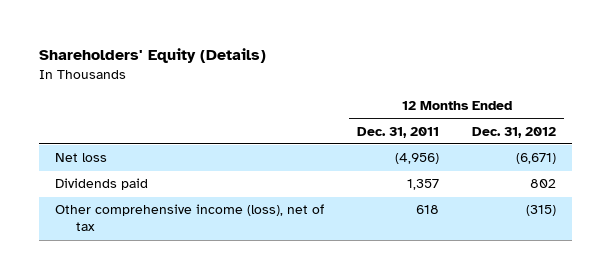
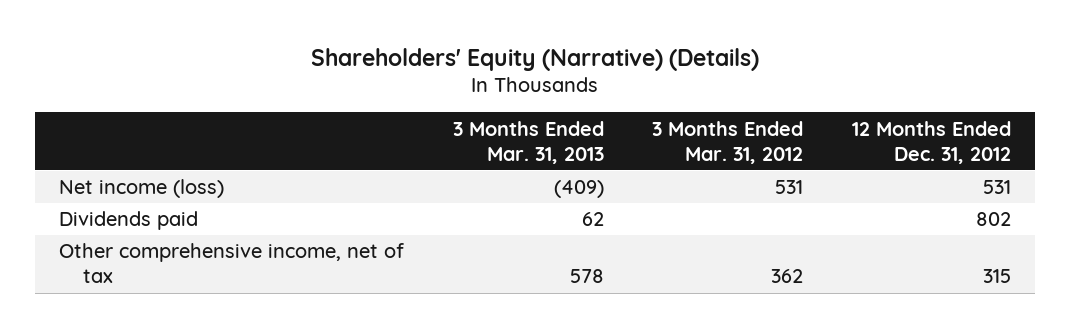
- Shareholders' Equity (Details)
+ Shareholders' Equity (Narrative) (Details)
- | 12 Months Ended Dec. 31, 2011 | 12 Months Ended Dec. 31, 2012
+ | 3 Months Ended Mar. 31, 2013 | 3 Months Ended Mar. 31, 2012 | 12 Months Ended Dec. 31, 2012
- Net loss | (4,956) | (6,671)
+ Net income (loss) | (409) | 531 | 531
- Other comprehensive income (loss), net of tax | 618 | (315)
+ Other comprehensive income, net of tax | 578 | 362 | 315

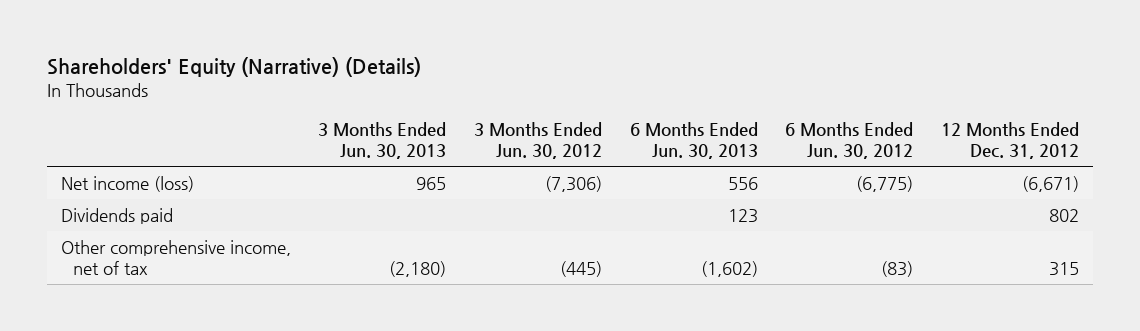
- | 3 Months Ended Mar. 31, 2013 | 3 Months Ended Mar. 31, 2012 | 12 Months Ended Dec. 31, 2012
+ | 3 Months Ended Jun. 30, 2013 | 3 Months Ended Jun. 30, 2012 | 6 Months Ended Jun. 30, 2013 | 6 Months Ended Jun. 30, 2012 | 12 Months Ended Dec. 31, 2012
- Net income (loss) | (409) | 531 | 531
+ Net income (loss) | 965 | (7,306) | 556 | (6,775) | (6,671)

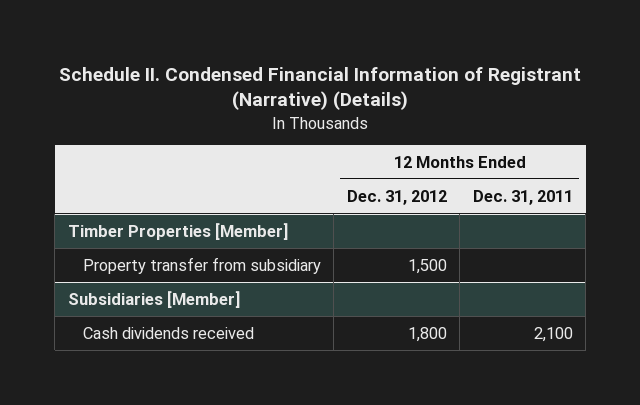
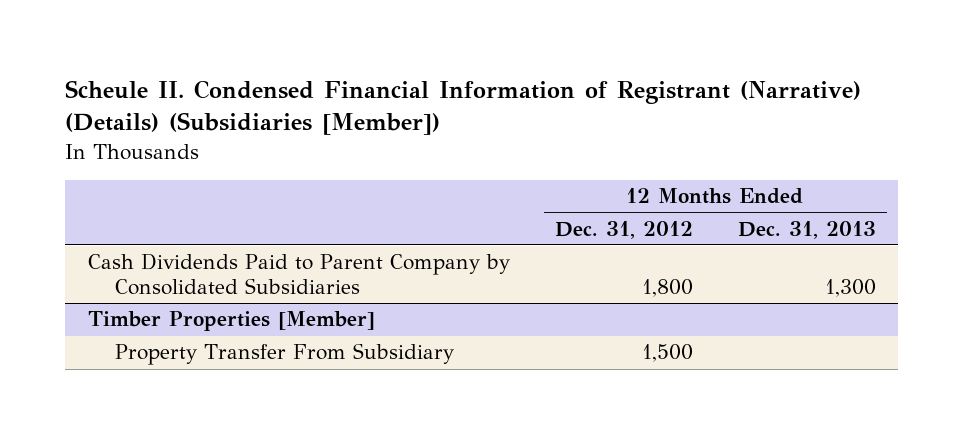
- Schedule II. Condensed Financial Information of Registrant (Narrative) (Details)
+ Scheule II. Condensed Financial Information of Registrant (Narrative) (Details) (Subsidiaries [Member])
- | 12 Months Ended Dec. 31, 2012 | 12 Months Ended Dec. 31, 2011
+ | 12 Months Ended Dec. 31, 2012 | 12 Months Ended Dec. 31, 2013
+ Cash Dividends Paid to Parent Company by Consolidated Subsidiaries | 1,800 | 1,300
@ Timber Properties [Member]
- Property transfer from subsidiary | 1,500 |
- Subsidiaries [Member]
- Cash dividends received | 1,800 | 2,100
@ Timber Properties [Member]
+ Property Transfer From Subsidiary | 1,500 |

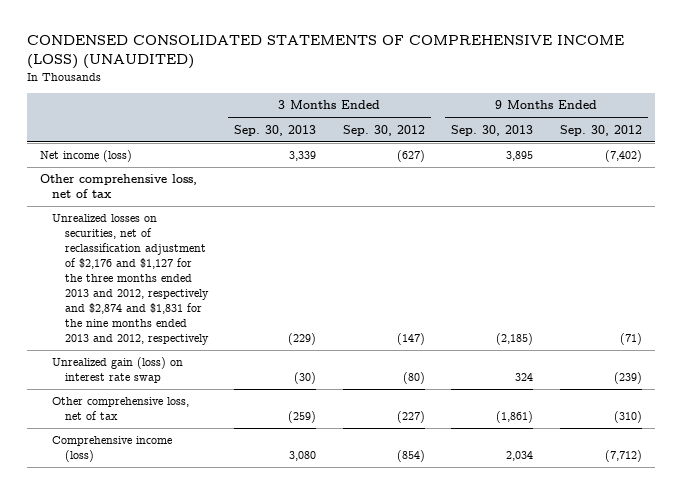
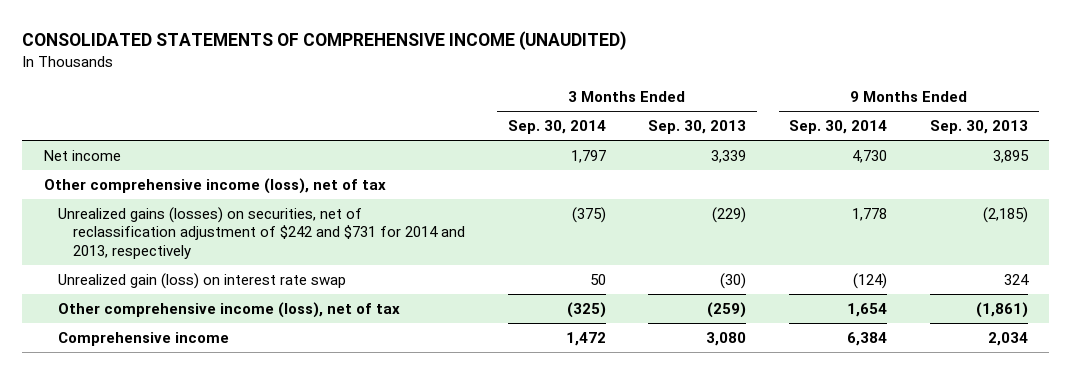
- CONDENSED CONSOLIDATED STATEMENTS OF COMPREHENSIVE INCOME (LOSS) (UNAUDITED)
+ CONSOLIDATED STATEMENTS OF COMPREHENSIVE INCOME (UNAUDITED)
- | 3 Months Ended Sep. 30, 2013 | 3 Months Ended Sep. 30, 2012 | 9 Months Ended Sep. 30, 2013 | 9 Months Ended Sep. 30, 2012
+ | 3 Months Ended Sep. 30, 2014 | 3 Months Ended Sep. 30, 2013 | 9 Months Ended Sep. 30, 2014 | 9 Months Ended Sep. 30, 2013
- Net income (loss) | 3,339 | (627) | 3,895 | (7,402)
- Other comprehensive loss, net of tax
- Unrealized losses on securities, net of reclassification adjustment of $2,176 and $1,127 for the three months ended 2013 and 2012, respectively and $2,874 and $1,831 for the nine months ended 2013 and 2012, respectively | (229) | (147) | (2,185) | (71)
+ Net income | 1,797 | 3,339 | 4,730 | 3,895
+ Other comprehensive income (loss), net of tax
+ Unrealized gains (losses) on securities, net of reclassification adjustment of $242 and $731 for 2014 and 2013, respectively | (375) | (229) | 1,778 | (2,185)
- Other comprehensive loss, net of tax | (259) | (227) | (1,861) | (310)
- Comprehensive income (loss) | 3,080 | (854) | 2,034 | (7,712)
+ Other comprehensive income (loss), net of tax | (325) | (259) | 1,654 | (1,861)
+ Comprehensive income | 1,472 | 3,080 | 6,384 | 2,034

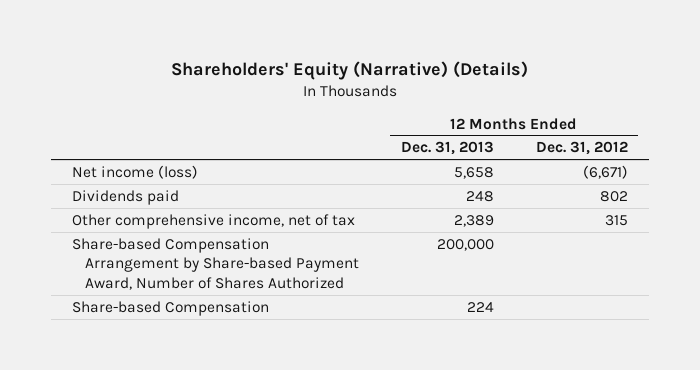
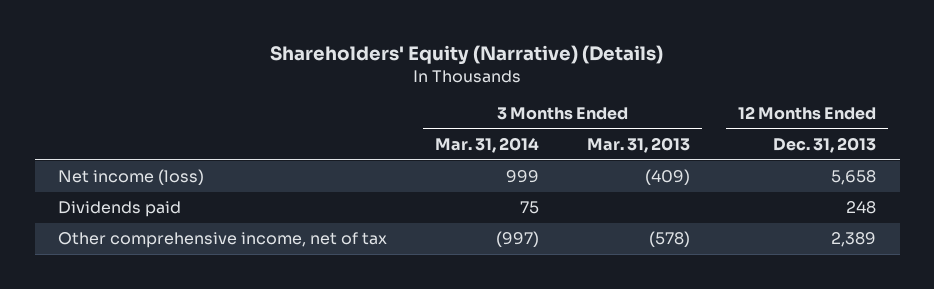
- | 12 Months Ended Dec. 31, 2013 | 12 Months Ended Dec. 31, 2012
+ | 3 Months Ended Mar. 31, 2014 | 3 Months Ended Mar. 31, 2013 | 12 Months Ended Dec. 31, 2013
- Share-based Compensation Arrangement by Share-based Payment Award, Number of Shares Authorized | 200,000 |
- Share-based Compensation | 224 |

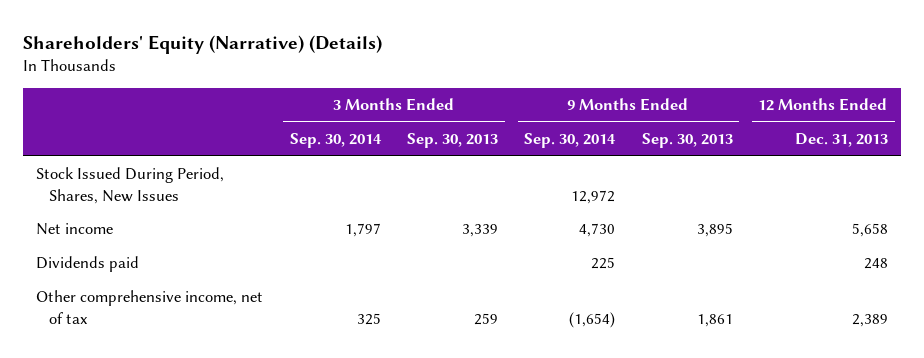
- | 3 Months Ended Mar. 31, 2014 | 3 Months Ended Mar. 31, 2013 | 12 Months Ended Dec. 31, 2013
+ | 3 Months Ended Sep. 30, 2014 | 3 Months Ended Sep. 30, 2013 | 9 Months Ended Sep. 30, 2014 | 9 Months Ended Sep. 30, 2013 | 12 Months Ended Dec. 31, 2013
- Net income (loss) | 999 | (409) | 5,658
+ Stock Issued During Period, Shares, New Issues | | | 12,972 | |
+ Net income | 1,797 | 3,339 | 4,730 | 3,895 | 5,658

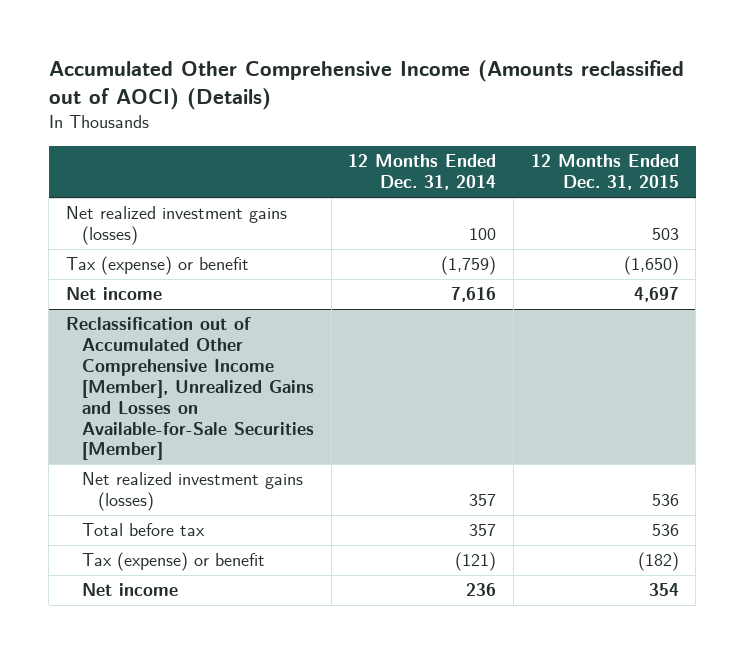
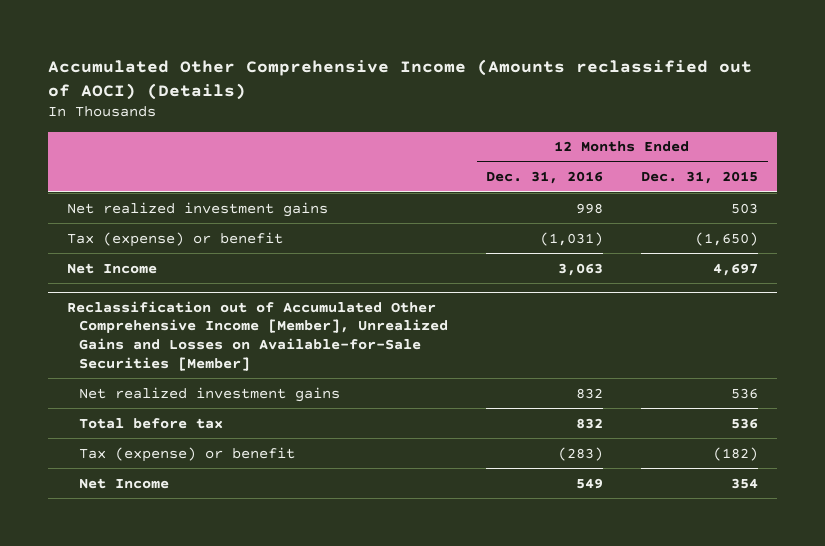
- | 12 Months Ended Dec. 31, 2014 | 12 Months Ended Dec. 31, 2015
+ | 12 Months Ended Dec. 31, 2016 | 12 Months Ended Dec. 31, 2015
- Net realized investment gains (losses) | 100 | 503
+ Net realized investment gains | 998 | 503
- Net income | 7,616 | 4,697
+ Net Income | 3,063 | 4,697
@ Reclassification out of Accumulated Other Comprehensive Income [Member], Unrealized Gains and Losses on Available-for-Sale Securities [Member]
- Net realized investment gains (losses) | 357 | 536
+ Net realized investment gains | 832 | 536
- Net income | 236 | 354
+ Net Income | 549 | 354

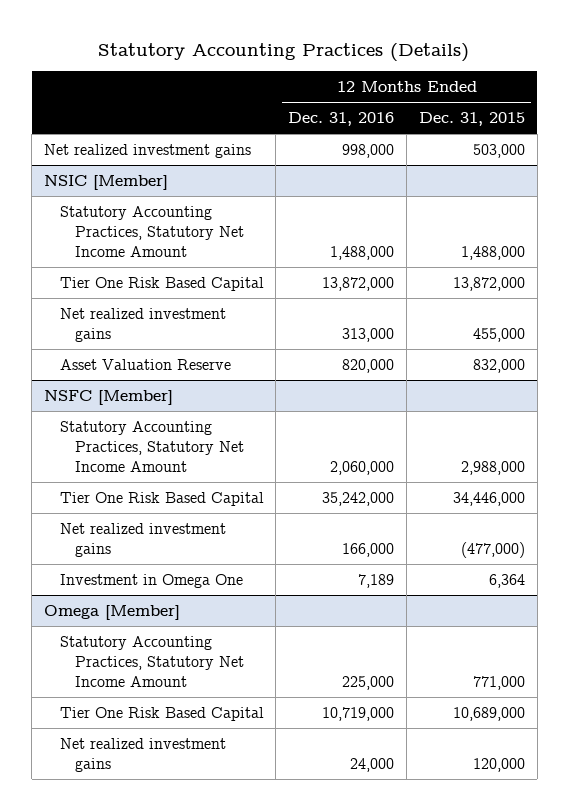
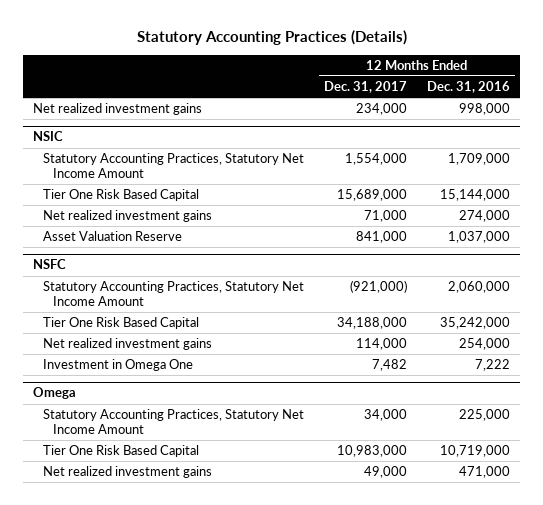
- | 12 Months Ended Dec. 31, 2016 | 12 Months Ended Dec. 31, 2015
+ | 12 Months Ended Dec. 31, 2017 | 12 Months Ended Dec. 31, 2016
- NSIC [Member]
- Statutory Accounting Practices, Statutory Net Income Amount | 1,488,000 | 1,488,000
- Tier One Risk Based Capital | 13,872,000 | 13,872,000
- Net realized investment gains | 313,000 | 455,000
- Asset Valuation Reserve | 820,000 | 832,000
- NSFC [Member]
+ NSIC
+ Statutory Accounting Practices, Statutory Net Income Amount | 1,554,000 | 1,709,000
+ Tier One Risk Based Capital | 15,689,000 | 15,144,000
+ Net realized investment gains | 71,000 | 274,000
+ Asset Valuation Reserve | 841,000 | 1,037,000
+ NSFC
- Net realized investment gains | 166,000 | (477,000)
- Investment in Omega One | 7,189 | 6,364
- Omega [Member]
+ Net realized investment gains | 114,000 | 254,000
+ Investment in Omega One | 7,482 | 7,222
+ Omega
- Net realized investment gains | 24,000 | 120,000
+ Net realized investment gains | 49,000 | 471,000

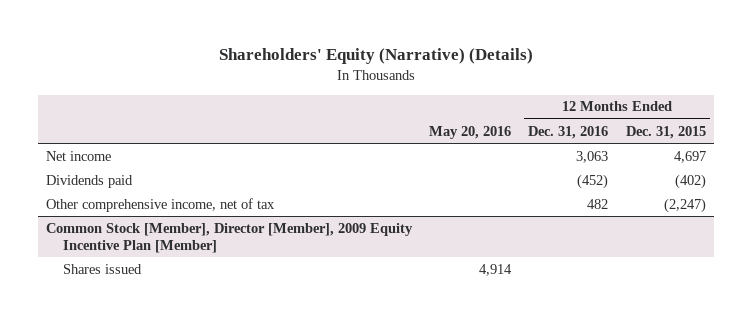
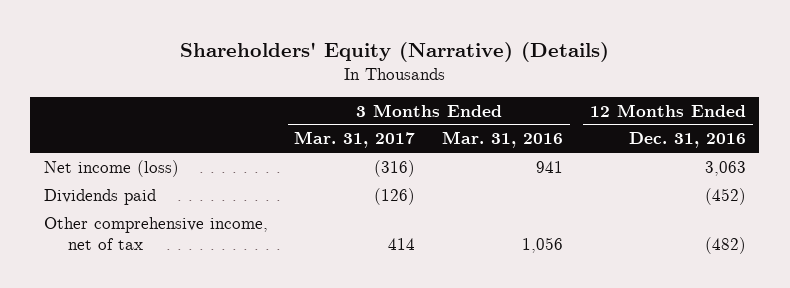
- | May 20, 2016 | 12 Months Ended Dec. 31, 2016 | 12 Months Ended Dec. 31, 2015
+ | 3 Months Ended Mar. 31, 2017 | 3 Months Ended Mar. 31, 2016 | 12 Months Ended Dec. 31, 2016
- Net income | | 3,063 | 4,697
+ Net income (loss) | (316) | 941 | 3,063
- Other comprehensive income, net of tax | | 482 | (2,247)
- Common Stock [Member], Director [Member], 2009 Equity Incentive Plan [Member]
- Shares issued | 4,914 | |
+ Other comprehensive income, net of tax | 414 | 1,056 | (482)

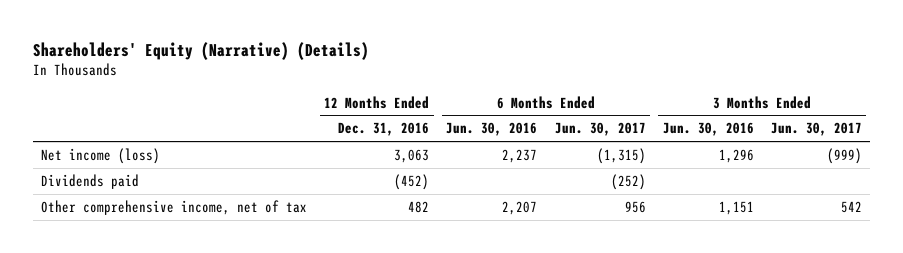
- | 3 Months Ended Mar. 31, 2017 | 3 Months Ended Mar. 31, 2016 | 12 Months Ended Dec. 31, 2016
+ | 12 Months Ended Dec. 31, 2016 | 6 Months Ended Jun. 30, 2016 | 6 Months Ended Jun. 30, 2017 | 3 Months Ended Jun. 30, 2016 | 3 Months Ended Jun. 30, 2017
- Other comprehensive income, net of tax | 414 | 1,056 | (482)
+ Other comprehensive income, net of tax | 482 | 2,207 | 956 | 1,151 | 542

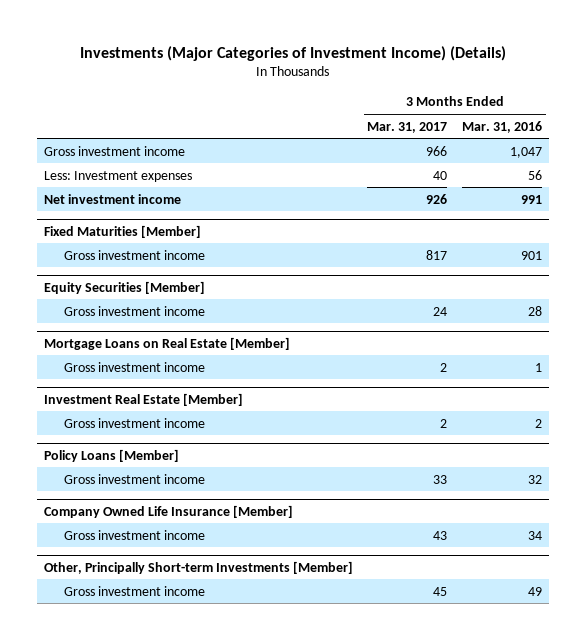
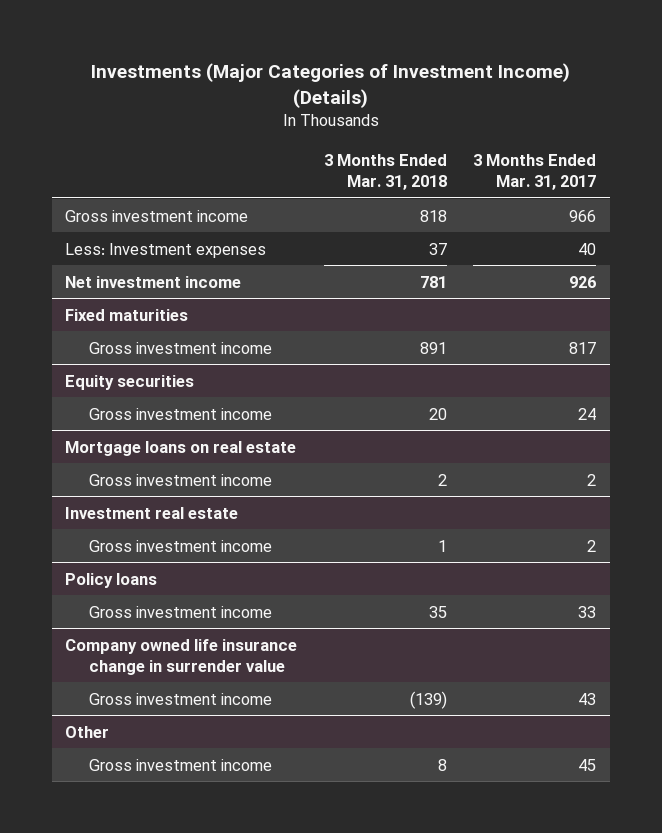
- | 3 Months Ended Mar. 31, 2017 | 3 Months Ended Mar. 31, 2016
+ | 3 Months Ended Mar. 31, 2018 | 3 Months Ended Mar. 31, 2017
- Fixed Maturities [Member]
+ Fixed maturities
- Equity Securities [Member]
+ Equity securities
- Mortgage Loans on Real Estate [Member]
+ Mortgage loans on real estate
- Investment Real Estate [Member]
+ Investment real estate
- Policy Loans [Member]
+ Policy loans
- Company Owned Life Insurance [Member]
+ Company owned life insurance change in surrender value
- Other, Principally Short-term Investments [Member]
+ Other

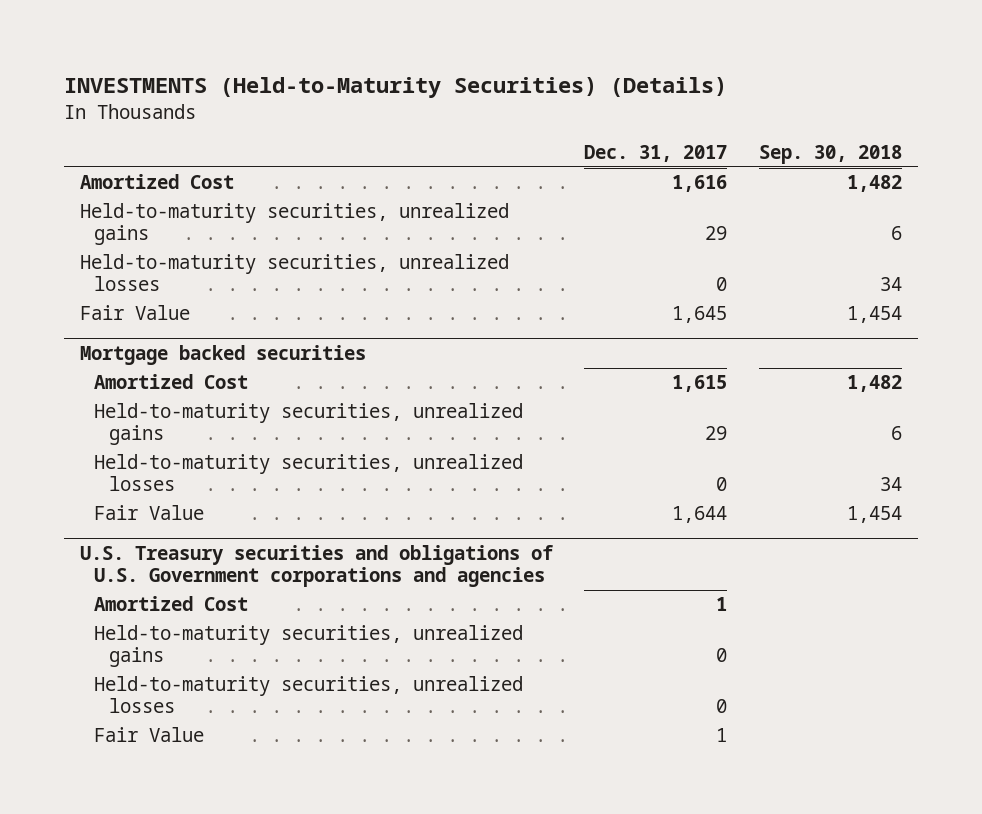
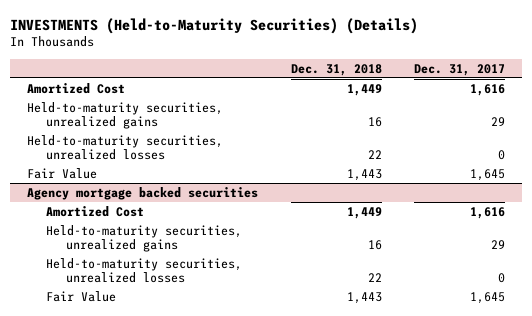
- | Dec. 31, 2017 | Sep. 30, 2018
+ | Dec. 31, 2018 | Dec. 31, 2017
- Mortgage backed securities
- Amortized Cost | 1,615 | 1,482
+ Agency mortgage backed securities
+ Amortized Cost | 1,449 | 1,616
- Fair Value | 1,644 | 1,454
- U.S. Treasury securities and obligations of U.S. Government corporations and agencies
- Amortized Cost | 1 |
- Held-to-maturity securities, unrealized gains | 0 |
- Held-to-maturity securities, unrealized losses | 0 |
- Fair Value | 1 |
+ Fair Value | 1,443 | 1,645

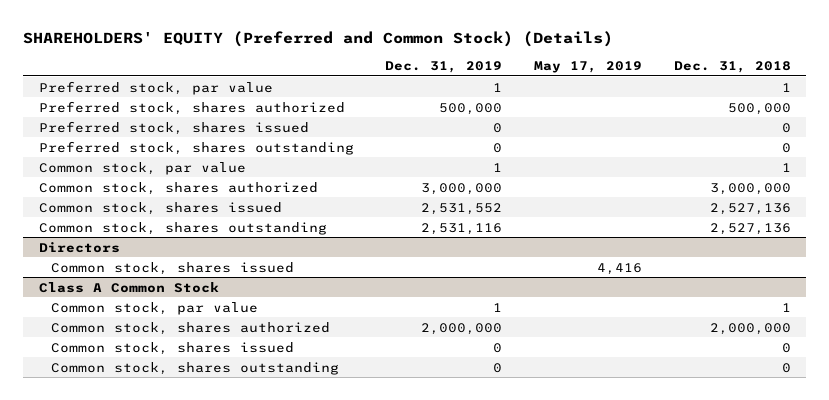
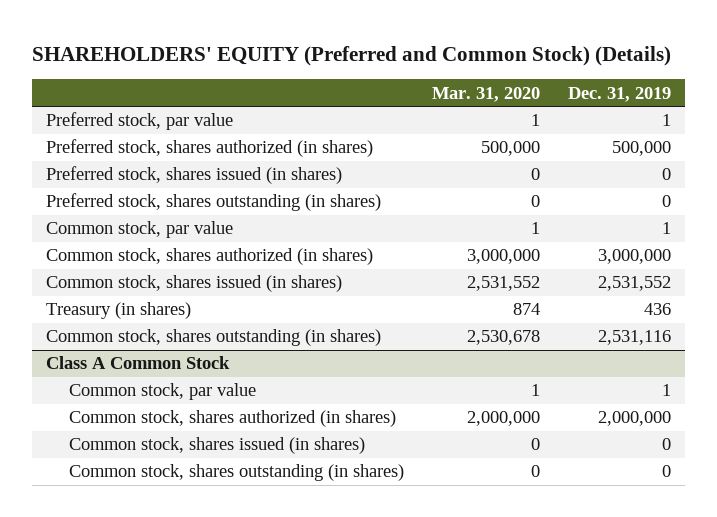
- | Dec. 31, 2019 | May 17, 2019 | Dec. 31, 2018
+ | Mar. 31, 2020 | Dec. 31, 2019
- Preferred stock, shares authorized | 500,000 | | 500,000
- Preferred stock, shares issued | 0 | | 0
- Preferred stock, shares outstanding | 0 | | 0
+ Preferred stock, shares authorized (in shares) | 500,000 | 500,000
+ Preferred stock, shares issued (in shares) | 0 | 0
+ Preferred stock, shares outstanding (in shares) | 0 | 0
- Common stock, shares authorized | 3,000,000 | | 3,000,000
- Common stock, shares issued | 2,531,552 | | 2,527,136
- Common stock, shares outstanding | 2,531,116 | | 2,527,136
- Directors
- Common stock, shares issued | | 4,416 |
+ Common stock, shares authorized (in shares) | 3,000,000 | 3,000,000
+ Common stock, shares issued (in shares) | 2,531,552 | 2,531,552
+ Treasury (in shares) | 874 | 436
+ Common stock, shares outstanding (in shares) | 2,530,678 | 2,531,116
@ Class A Common Stock
- Common stock, shares authorized | 2,000,000 | | 2,000,000
- Common stock, shares issued | 0 | | 0
- Common stock, shares outstanding | 0 | | 0
+ Common stock, shares authorized (in shares) | 2,000,000 | 2,000,000
+ Common stock, shares issued (in shares) | 0 | 0
+ Common stock, shares outstanding (in shares) | 0 | 0

